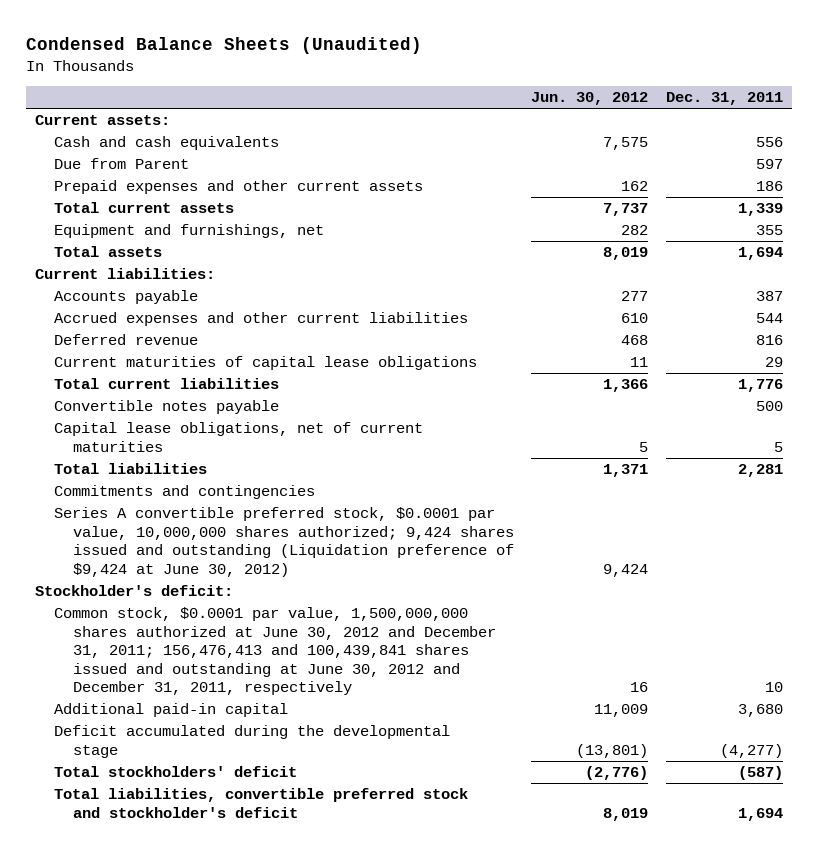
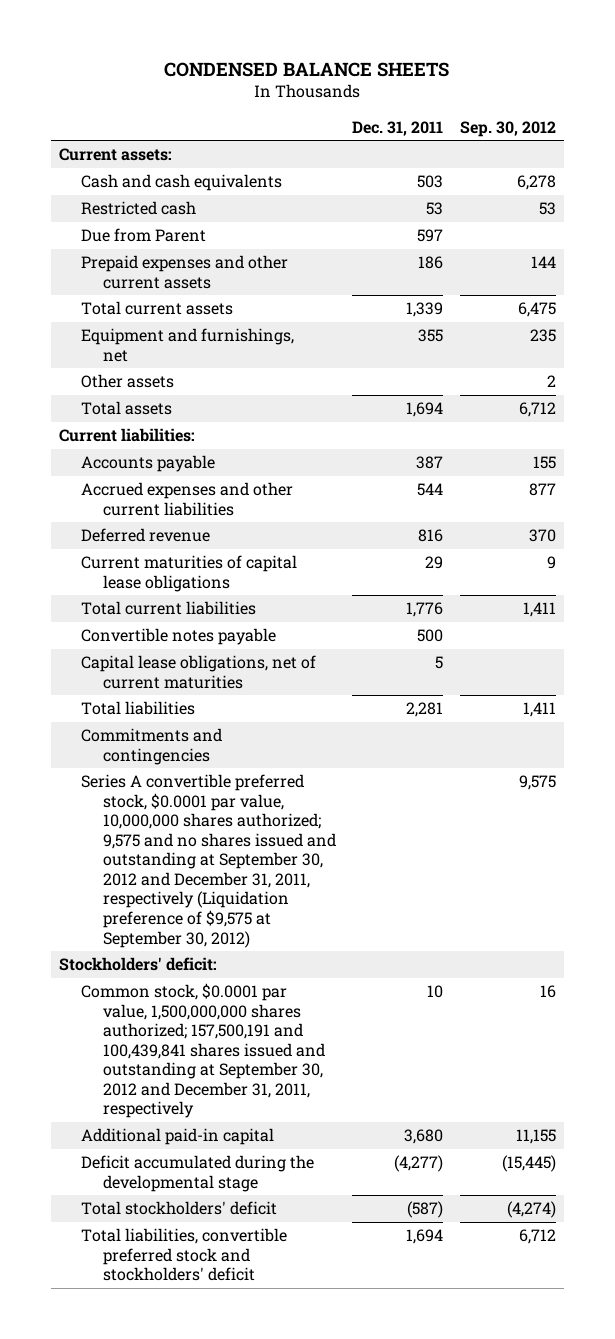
- Condensed Balance Sheets (Unaudited)
+ CONDENSED BALANCE SHEETS
- | Jun. 30, 2012 | Dec. 31, 2011
+ | Dec. 31, 2011 | Sep. 30, 2012
- Cash and cash equivalents | 7,575 | 556
+ Cash and cash equivalents | 503 | 6,278
+ Restricted cash | 53 | 53
+ Other assets | | 2
- Series A convertible preferred stock, $0.0001 par value, 10,000,000 shares authorized; 9,424 shares issued and outstanding (Liquidation preference of $9,424 at June 30, 2012) | 9,424 |
- Stockholder's deficit:
- Common stock, $0.0001 par value, 1,500,000,000 shares authorized at June 30, 2012 and December 31, 2011; 156,476,413 and 100,439,841 shares issued and outstanding at June 30, 2012 and December 31, 2011, respectively | 16 | 10
+ Series A convertible preferred stock, $0.0001 par value, 10,000,000 shares authorized; 9,575 and no shares issued and outstanding at September 30, 2012 and December 31, 2011, respectively (Liquidation preference of $9,575 at September 30, 2012) | | 9,575
+ Stockholders' deficit:
+ Common stock, $0.0001 par value, 1,500,000,000 shares authorized; 157,500,191 and 100,439,841 shares issued and outstanding at September 30, 2012 and December 31, 2011, respectively | 10 | 16
- Total liabilities, convertible preferred stock and stockholder's deficit | 8,019 | 1,694
+ Total liabilities, convertible preferred stock and stockholders' deficit | 1,694 | 6,712

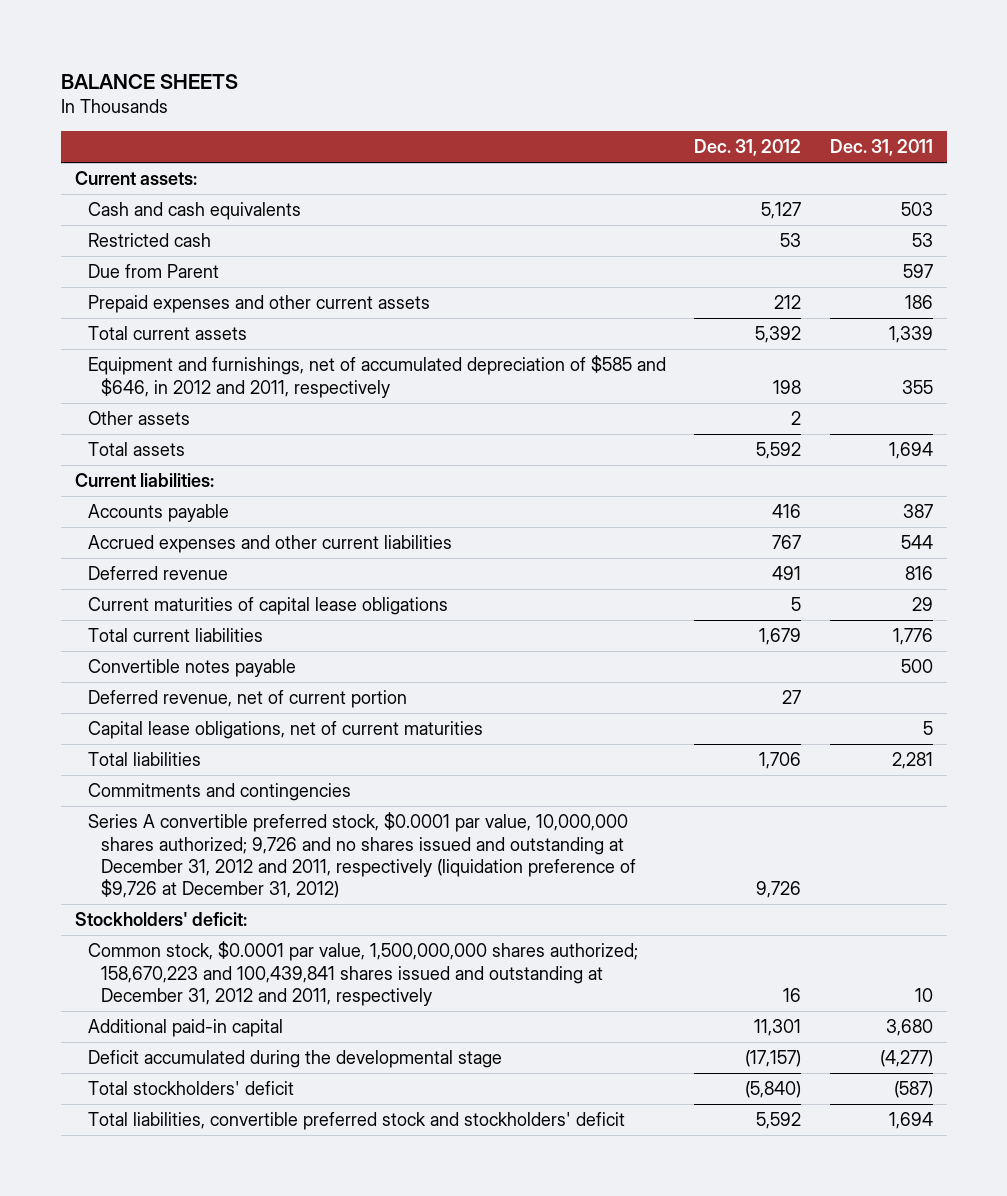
- CONDENSED BALANCE SHEETS
+ BALANCE SHEETS
- | Dec. 31, 2011 | Sep. 30, 2012
+ | Dec. 31, 2012 | Dec. 31, 2011
- Equipment and furnishings, net | 355 | 235
+ Equipment and furnishings, net of accumulated depreciation of $585 and $646, in 2012 and 2011, respectively | 198 | 355
+ Deferred revenue, net of current portion | 27 |
- Series A convertible preferred stock, $0.0001 par value, 10,000,000 shares authorized; 9,575 and no shares issued and outstanding at September 30, 2012 and December 31, 2011, respectively (Liquidation preference of $9,575 at September 30, 2012) | | 9,575
+ Series A convertible preferred stock, $0.0001 par value, 10,000,000 shares authorized; 9,726 and no shares issued and outstanding at December 31, 2012 and 2011, respectively (liquidation preference of $9,726 at December 31, 2012) | 9,726 |
- Common stock, $0.0001 par value, 1,500,000,000 shares authorized; 157,500,191 and 100,439,841 shares issued and outstanding at September 30, 2012 and December 31, 2011, respectively | 10 | 16
+ Common stock, $0.0001 par value, 1,500,000,000 shares authorized; 158,670,223 and 100,439,841 shares issued and outstanding at December 31, 2012 and 2011, respectively | 16 | 10

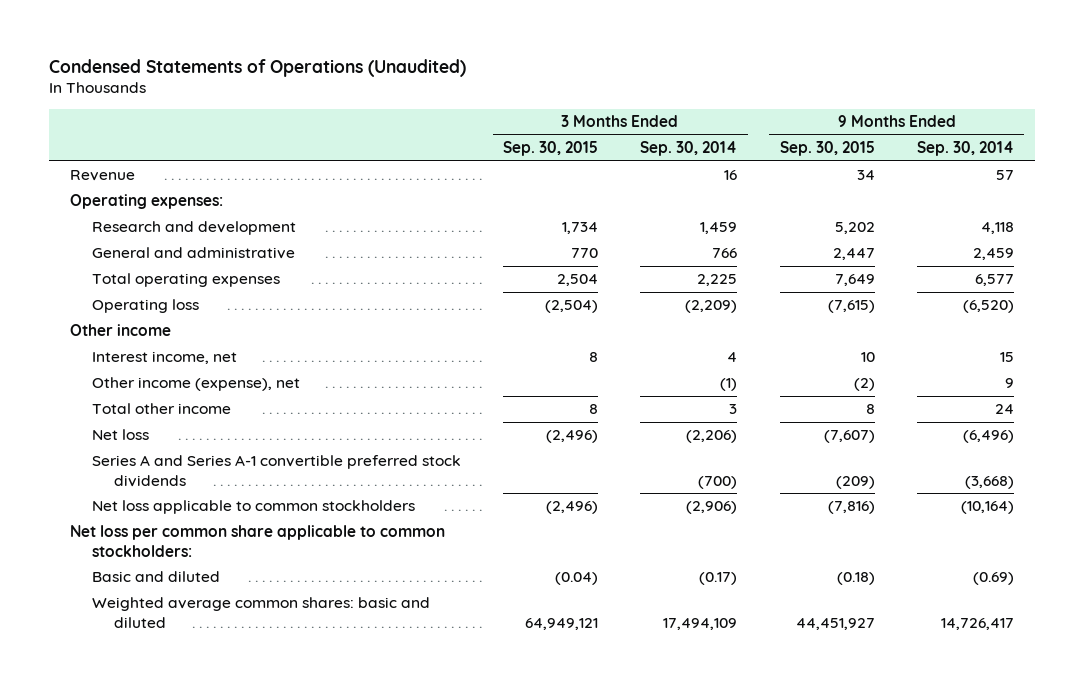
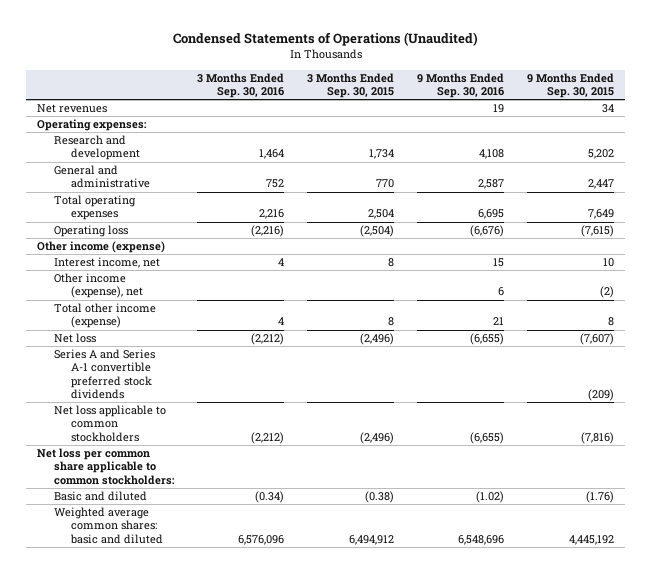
- | 3 Months Ended Sep. 30, 2015 | 3 Months Ended Sep. 30, 2014 | 9 Months Ended Sep. 30, 2015 | 9 Months Ended Sep. 30, 2014
+ | 3 Months Ended Sep. 30, 2016 | 3 Months Ended Sep. 30, 2015 | 9 Months Ended Sep. 30, 2016 | 9 Months Ended Sep. 30, 2015
- Revenue | | 16 | 34 | 57
+ Net revenues | | | 19 | 34
- Other income
+ Other income (expense)
- Total other income | 8 | 3 | 8 | 24
+ Total other income (expense) | 4 | 8 | 21 | 8
- Basic and diluted | (0.04) | (0.17) | (0.18) | (0.69)
- Weighted average common shares: basic and diluted | 64,949,121 | 17,494,109 | 44,451,927 | 14,726,417
+ Basic and diluted | (0.34) | (0.38) | (1.02) | (1.76)
+ Weighted average common shares: basic and diluted | 6,576,096 | 6,494,912 | 6,548,696 | 4,445,192

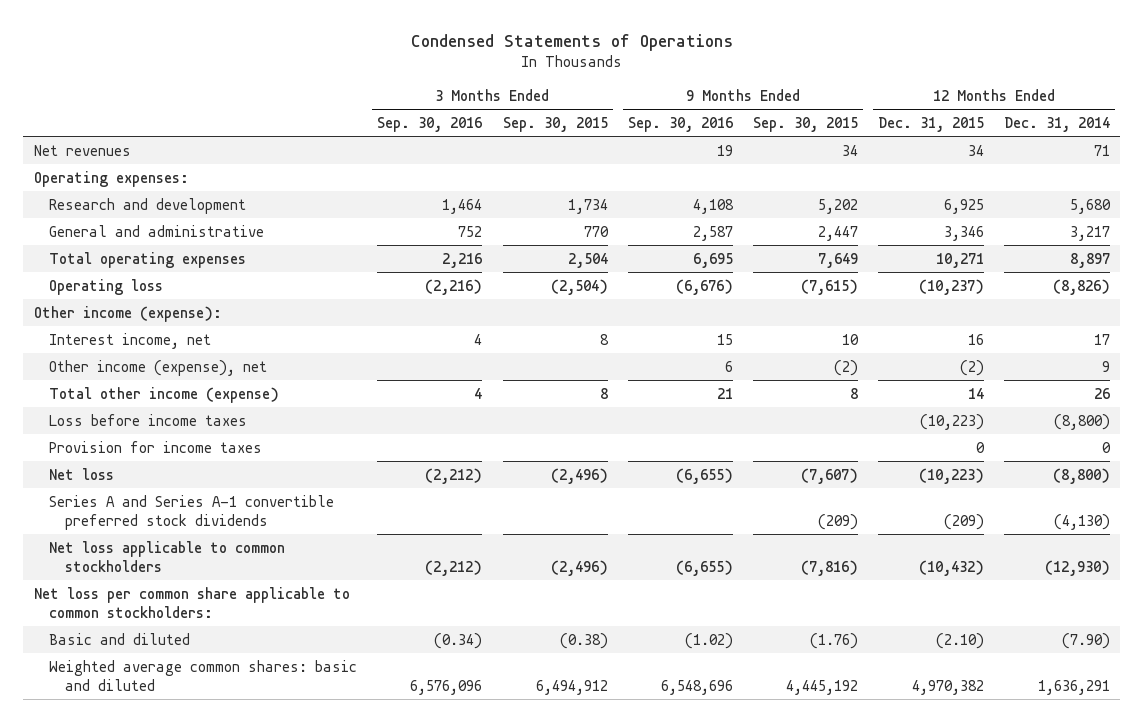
- Condensed Statements of Operations (Unaudited)
+ Condensed Statements of Operations
- | 3 Months Ended Sep. 30, 2016 | 3 Months Ended Sep. 30, 2015 | 9 Months Ended Sep. 30, 2016 | 9 Months Ended Sep. 30, 2015
+ | 3 Months Ended Sep. 30, 2016 | 3 Months Ended Sep. 30, 2015 | 9 Months Ended Sep. 30, 2016 | 9 Months Ended Sep. 30, 2015 | 12 Months Ended Dec. 31, 2015 | 12 Months Ended Dec. 31, 2014
- Other income (expense)
+ Other income (expense):
+ Loss before income taxes | | | | | (10,223) | (8,800)
+ Provision for income taxes | | | | | 0 | 0

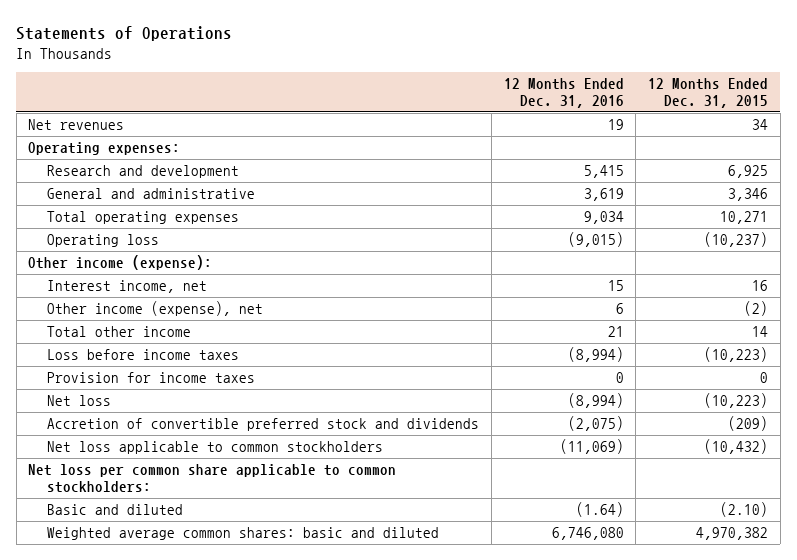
- Condensed Statements of Operations
+ Statements of Operations
- | 3 Months Ended Sep. 30, 2016 | 3 Months Ended Sep. 30, 2015 | 9 Months Ended Sep. 30, 2016 | 9 Months Ended Sep. 30, 2015 | 12 Months Ended Dec. 31, 2015 | 12 Months Ended Dec. 31, 2014
+ | 12 Months Ended Dec. 31, 2016 | 12 Months Ended Dec. 31, 2015
- Total other income (expense) | 4 | 8 | 21 | 8 | 14 | 26
+ Total other income | 21 | 14
- Series A and Series A-1 convertible preferred stock dividends | | | | (209) | (209) | (4,130)
+ Accretion of convertible preferred stock and dividends | (2,075) | (209)

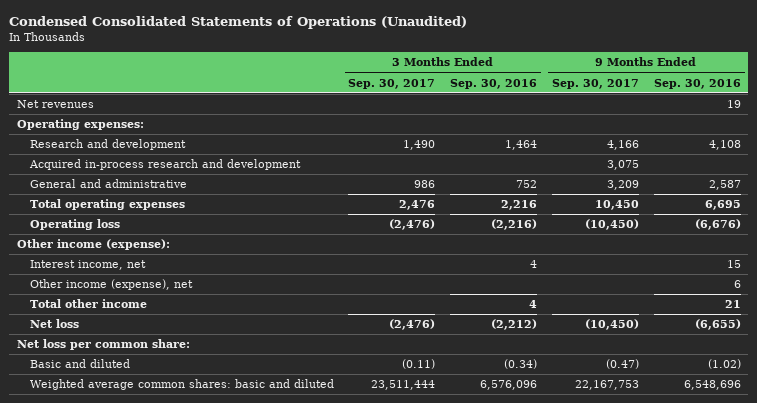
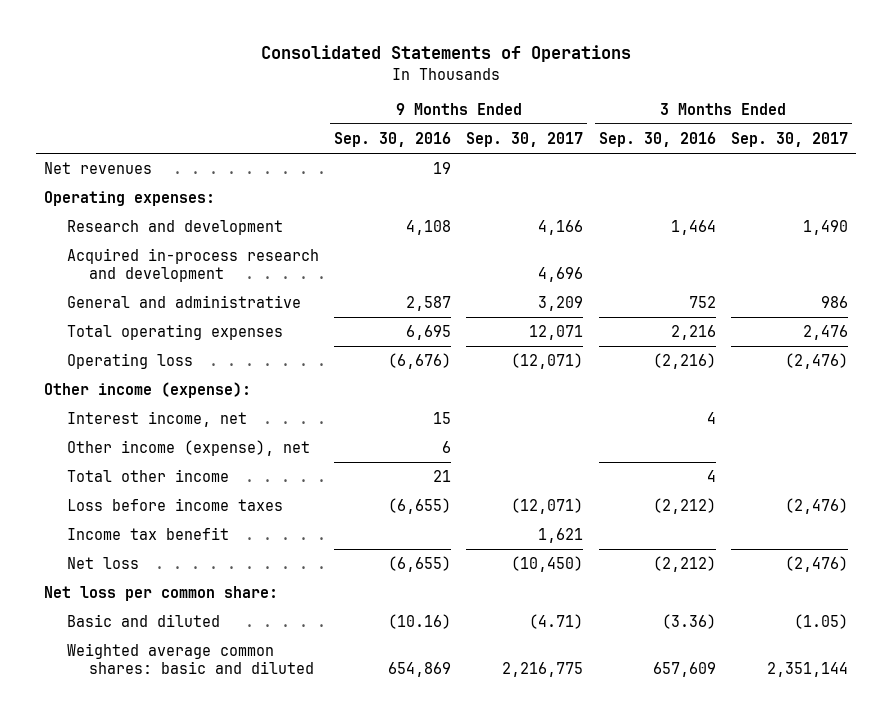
- Condensed Consolidated Statements of Operations (Unaudited)
+ Consolidated Statements of Operations
- | 3 Months Ended Sep. 30, 2017 | 3 Months Ended Sep. 30, 2016 | 9 Months Ended Sep. 30, 2017 | 9 Months Ended Sep. 30, 2016
+ | 9 Months Ended Sep. 30, 2016 | 9 Months Ended Sep. 30, 2017 | 3 Months Ended Sep. 30, 2016 | 3 Months Ended Sep. 30, 2017
- Acquired in-process research and development | | | 3,075 |
+ Acquired in-process research and development | | 4,696 | |
- Total operating expenses | 2,476 | 2,216 | 10,450 | 6,695
- Operating loss | (2,476) | (2,216) | (10,450) | (6,676)
+ Total operating expenses | 6,695 | 12,071 | 2,216 | 2,476
+ Operating loss | (6,676) | (12,071) | (2,216) | (2,476)
+ Loss before income taxes | (6,655) | (12,071) | (2,212) | (2,476)
+ Income tax benefit | | 1,621 | |
- Basic and diluted | (0.11) | (0.34) | (0.47) | (1.02)
- Weighted average common shares: basic and diluted | 23,511,444 | 6,576,096 | 22,167,753 | 6,548,696
+ Basic and diluted | (10.16) | (4.71) | (3.36) | (1.05)
+ Weighted average common shares: basic and diluted | 654,869 | 2,216,775 | 657,609 | 2,351,144

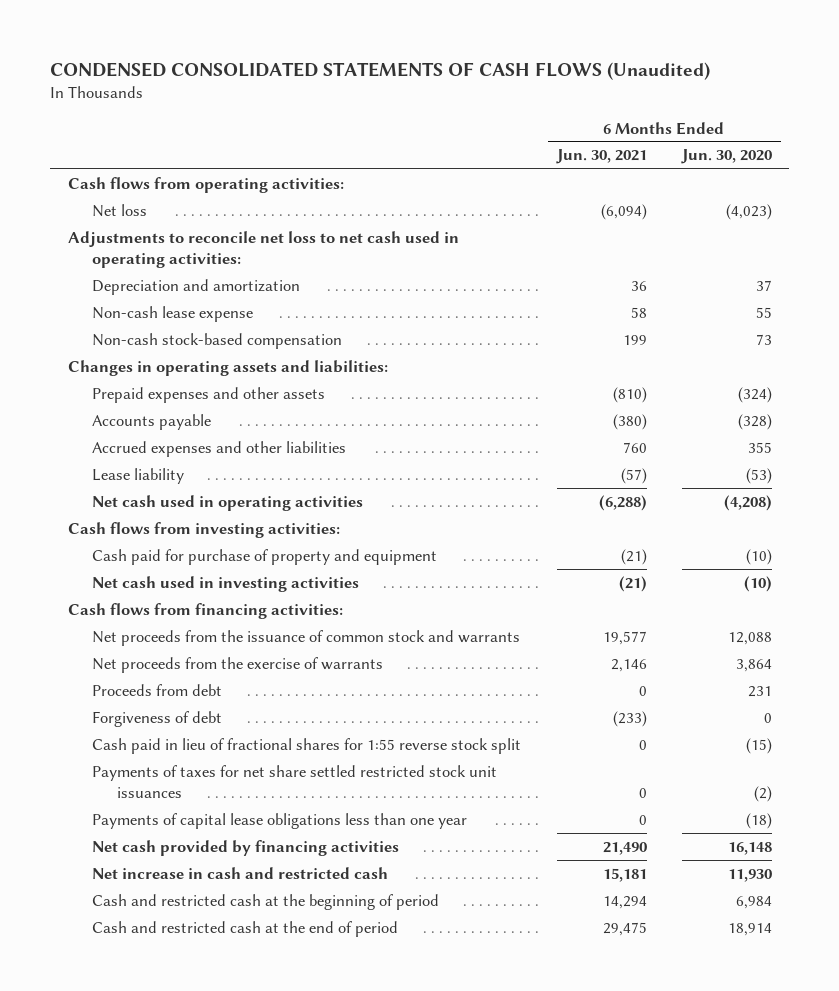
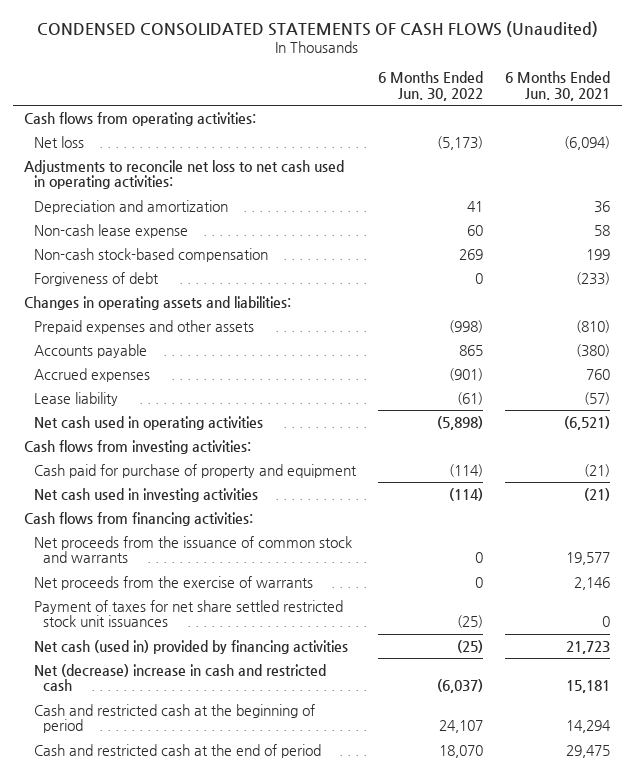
- | 6 Months Ended Jun. 30, 2021 | 6 Months Ended Jun. 30, 2020
+ | 6 Months Ended Jun. 30, 2022 | 6 Months Ended Jun. 30, 2021
moved up: Forgiveness of debt | 0 | (233)
- Accrued expenses and other liabilities | 760 | 355
+ Accrued expenses | (901) | 760
- Net cash used in operating activities | (6,288) | (4,208)
+ Net cash used in operating activities | (5,898) | (6,521)
- Proceeds from debt | 0 | 231
- Cash paid in lieu of fractional shares for 1:55 reverse stock split | 0 | (15)
- Payments of taxes for net share settled restricted stock unit issuances | 0 | (2)
- Payments of capital lease obligations less than one year | 0 | (18)
- Net cash provided by financing activities | 21,490 | 16,148
- Net increase in cash and restricted cash | 15,181 | 11,930
+ Payment of taxes for net share settled restricted stock unit issuances | (25) | 0
+ Net cash (used in) provided by financing activities | (25) | 21,723
+ Net (decrease) increase in cash and restricted cash | (6,037) | 15,181

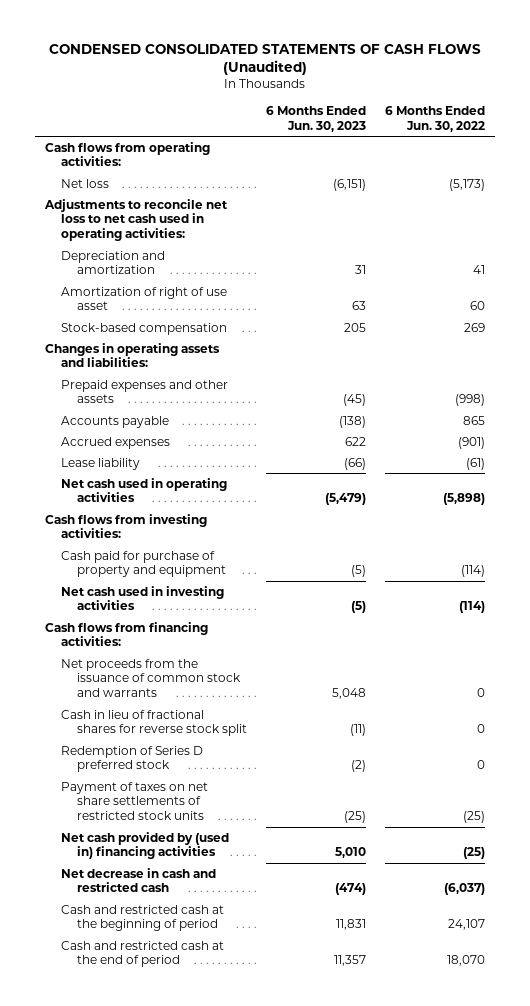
- | 6 Months Ended Jun. 30, 2022 | 6 Months Ended Jun. 30, 2021
+ | 6 Months Ended Jun. 30, 2023 | 6 Months Ended Jun. 30, 2022
- Non-cash lease expense | 60 | 58
- Non-cash stock-based compensation | 269 | 199
- Forgiveness of debt | 0 | (233)
+ Amortization of right of use asset | 63 | 60
+ Stock-based compensation | 205 | 269
- Net proceeds from the exercise of warrants | 0 | 2,146
- Payment of taxes for net share settled restricted stock unit issuances | (25) | 0
- Net cash (used in) provided by financing activities | (25) | 21,723
- Net (decrease) increase in cash and restricted cash | (6,037) | 15,181
+ Cash in lieu of fractional shares for reverse stock split | (11) | 0
+ Redemption of Series D preferred stock | (2) | 0
+ Payment of taxes on net share settlements of restricted stock units | (25) | (25)
+ Net cash provided by (used in) financing activities | 5,010 | (25)
+ Net decrease in cash and restricted cash | (474) | (6,037)

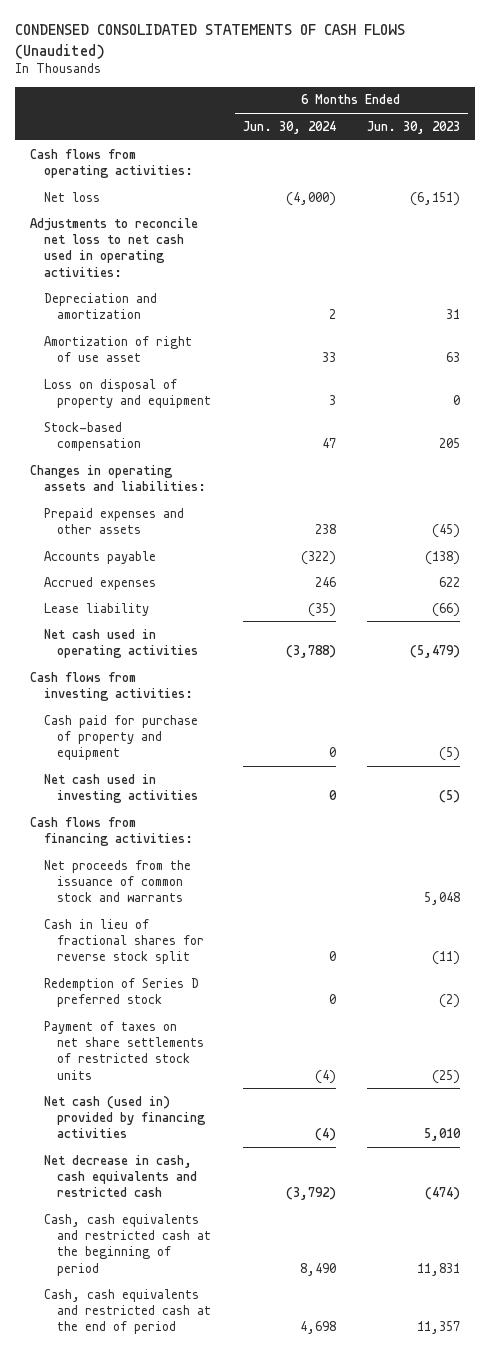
- | 6 Months Ended Jun. 30, 2023 | 6 Months Ended Jun. 30, 2022
+ | 6 Months Ended Jun. 30, 2024 | 6 Months Ended Jun. 30, 2023
+ Loss on disposal of property and equipment | 3 | 0
- Net cash provided by (used in) financing activities | 5,010 | (25)
- Net decrease in cash and restricted cash | (474) | (6,037)
- Cash and restricted cash at the beginning of period | 11,831 | 24,107
- Cash and restricted cash at the end of period | 11,357 | 18,070
+ Net cash (used in) provided by financing activities | (4) | 5,010
+ Net decrease in cash, cash equivalents and restricted cash | (3,792) | (474)
+ Cash, cash equivalents and restricted cash at the beginning of period | 8,490 | 11,831
+ Cash, cash equivalents and restricted cash at the end of period | 4,698 | 11,357

